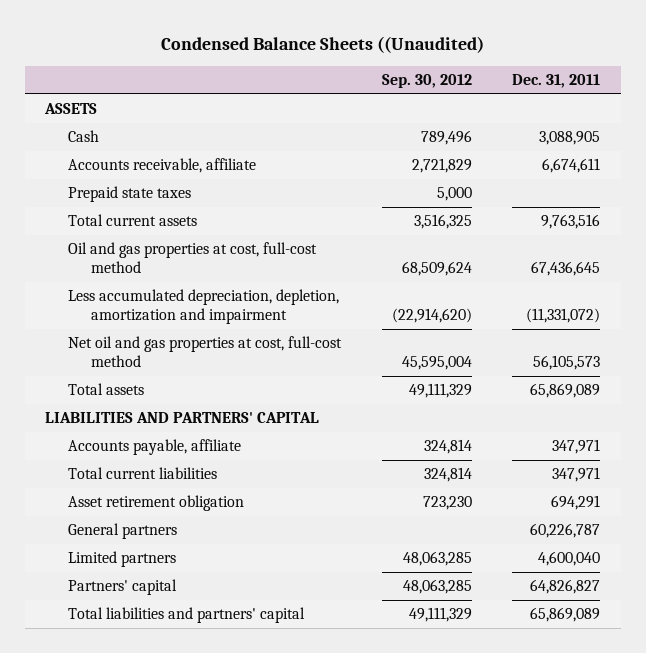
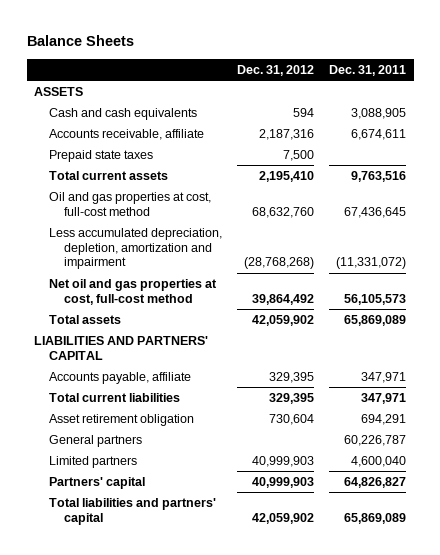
- Condensed Balance Sheets ((Unaudited)
+ Balance Sheets
- | Sep. 30, 2012 | Dec. 31, 2011
+ | Dec. 31, 2012 | Dec. 31, 2011
- Cash | 789,496 | 3,088,905
+ Cash and cash equivalents | 594 | 3,088,905

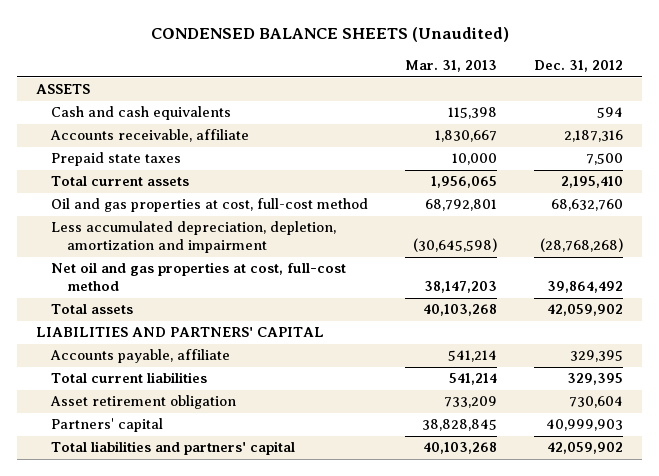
- Balance Sheets
+ CONDENSED BALANCE SHEETS (Unaudited)
- | Dec. 31, 2012 | Dec. 31, 2011
+ | Mar. 31, 2013 | Dec. 31, 2012
- General partners | | 60,226,787
- Limited partners | 40,999,903 | 4,600,040

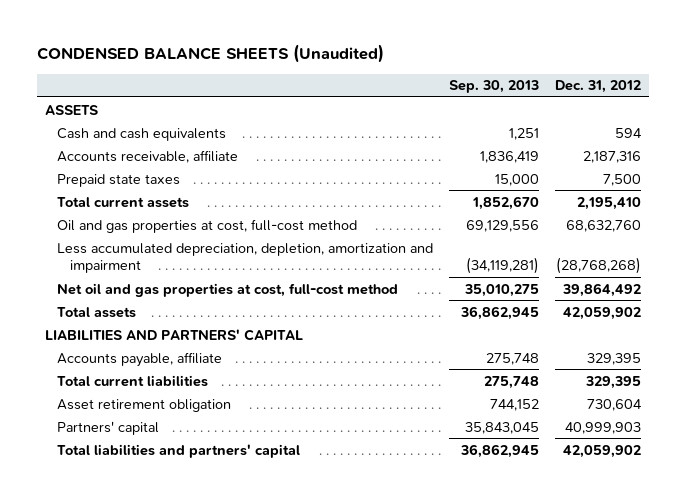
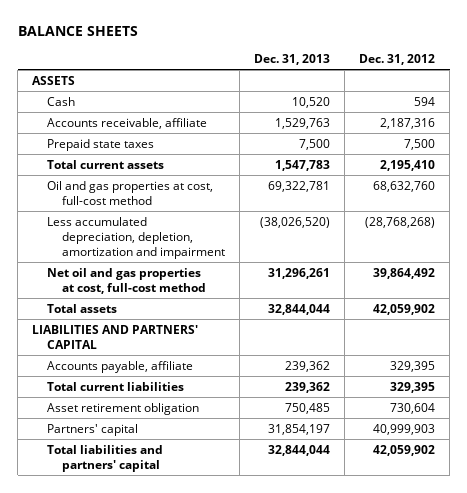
- CONDENSED BALANCE SHEETS (Unaudited)
+ BALANCE SHEETS
- | Sep. 30, 2013 | Dec. 31, 2012
+ | Dec. 31, 2013 | Dec. 31, 2012
- Cash and cash equivalents | 1,251 | 594
+ Cash | 10,520 | 594

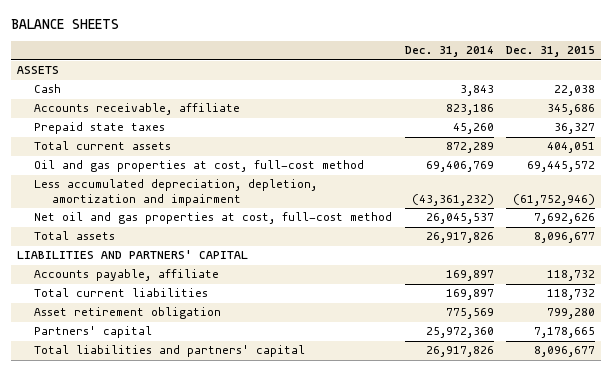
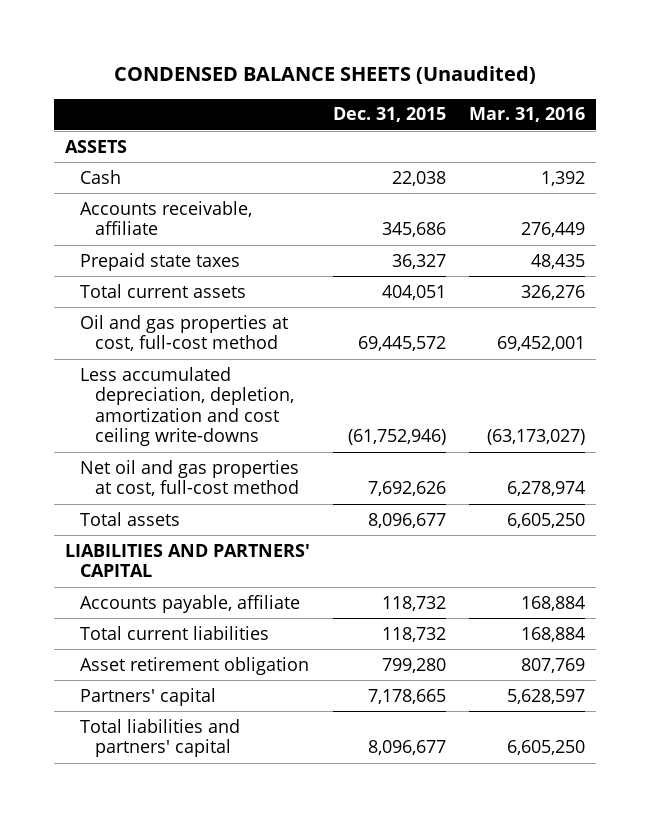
- BALANCE SHEETS
+ CONDENSED BALANCE SHEETS (Unaudited)
- | Dec. 31, 2014 | Dec. 31, 2015
+ | Dec. 31, 2015 | Mar. 31, 2016
- Less accumulated depreciation, depletion, amortization and impairment | (43,361,232) | (61,752,946)
+ Less accumulated depreciation, depletion, amortization and cost ceiling write-downs | (61,752,946) | (63,173,027)

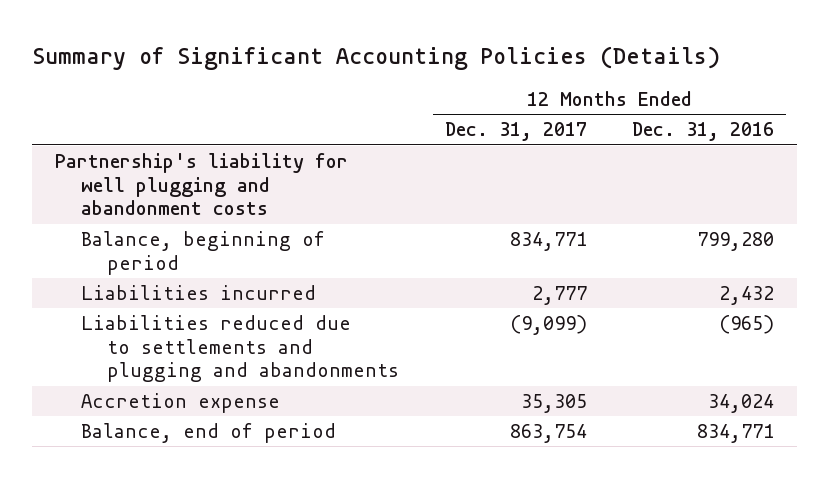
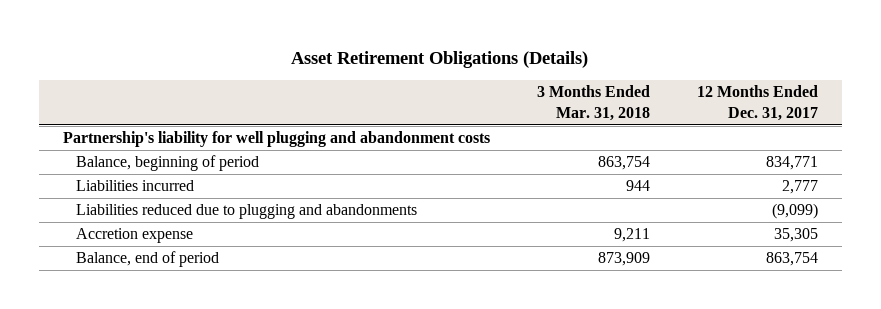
- Summary of Significant Accounting Policies (Details)
+ Asset Retirement Obligations (Details)
- | 12 Months Ended Dec. 31, 2017 | 12 Months Ended Dec. 31, 2016
+ | 3 Months Ended Mar. 31, 2018 | 12 Months Ended Dec. 31, 2017
- Liabilities reduced due to settlements and plugging and abandonments | (9,099) | (965)
+ Liabilities reduced due to plugging and abandonments | | (9,099)

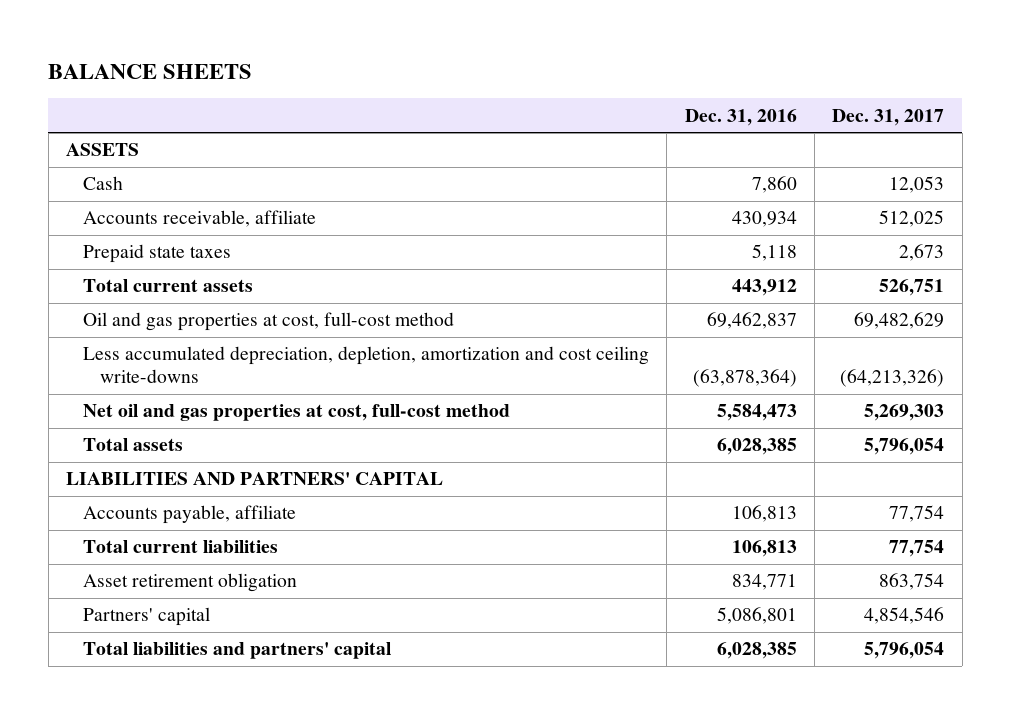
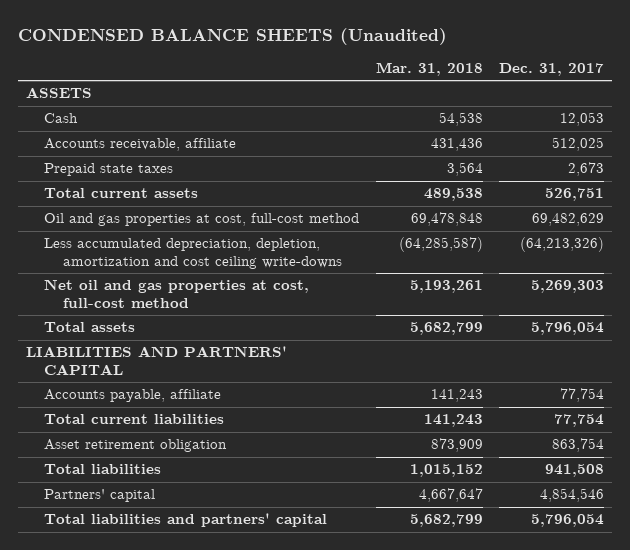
- BALANCE SHEETS
+ CONDENSED BALANCE SHEETS (Unaudited)
- | Dec. 31, 2016 | Dec. 31, 2017
+ | Mar. 31, 2018 | Dec. 31, 2017
+ Total liabilities | 1,015,152 | 941,508

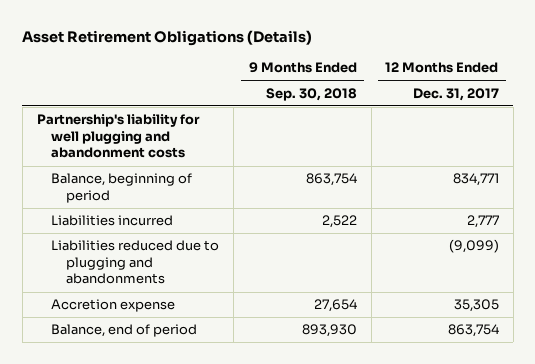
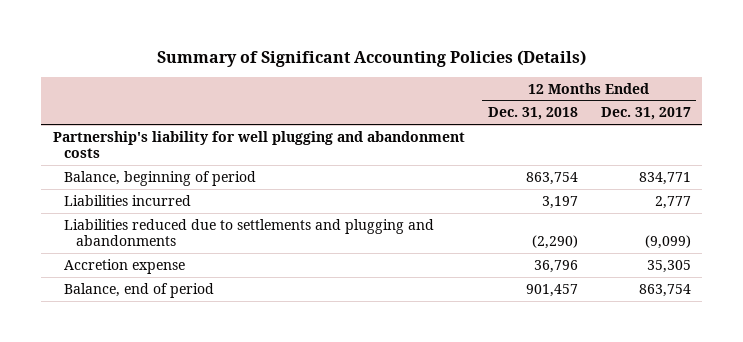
- Asset Retirement Obligations (Details)
+ Summary of Significant Accounting Policies (Details)
- | 9 Months Ended Sep. 30, 2018 | 12 Months Ended Dec. 31, 2017
+ | 12 Months Ended Dec. 31, 2018 | 12 Months Ended Dec. 31, 2017
- Liabilities reduced due to plugging and abandonments | | (9,099)
+ Liabilities reduced due to settlements and plugging and abandonments | (2,290) | (9,099)

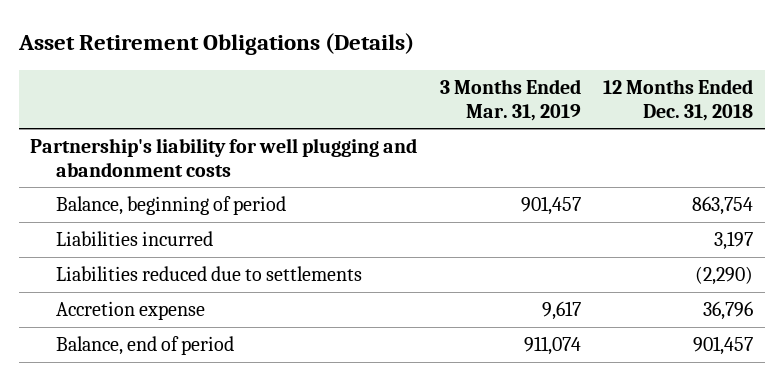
- Summary of Significant Accounting Policies (Details)
+ Asset Retirement Obligations (Details)
- | 12 Months Ended Dec. 31, 2018 | 12 Months Ended Dec. 31, 2017
+ | 3 Months Ended Mar. 31, 2019 | 12 Months Ended Dec. 31, 2018
- Liabilities reduced due to settlements and plugging and abandonments | (2,290) | (9,099)
+ Liabilities reduced due to settlements | | (2,290)

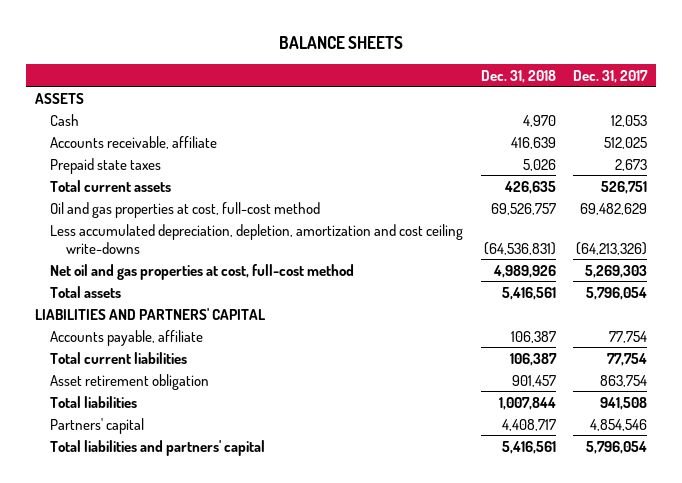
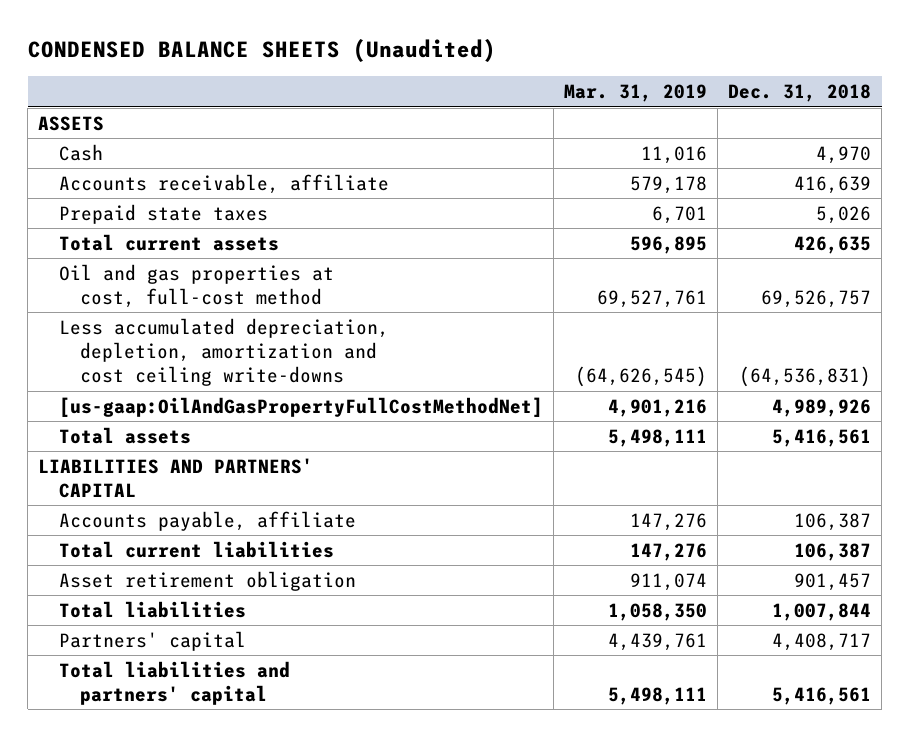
- BALANCE SHEETS
+ CONDENSED BALANCE SHEETS (Unaudited)
- | Dec. 31, 2018 | Dec. 31, 2017
+ | Mar. 31, 2019 | Dec. 31, 2018
- Net oil and gas properties at cost, full-cost method | 4,989,926 | 5,269,303
+ [us-gaap:OilAndGasPropertyFullCostMethodNet] | 4,901,216 | 4,989,926

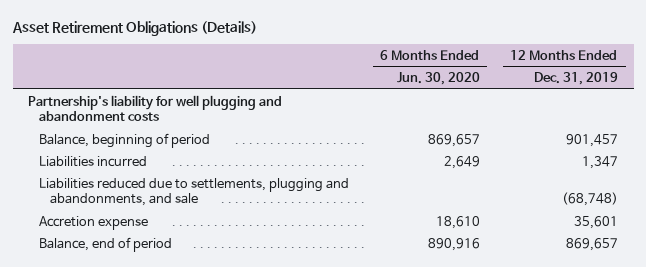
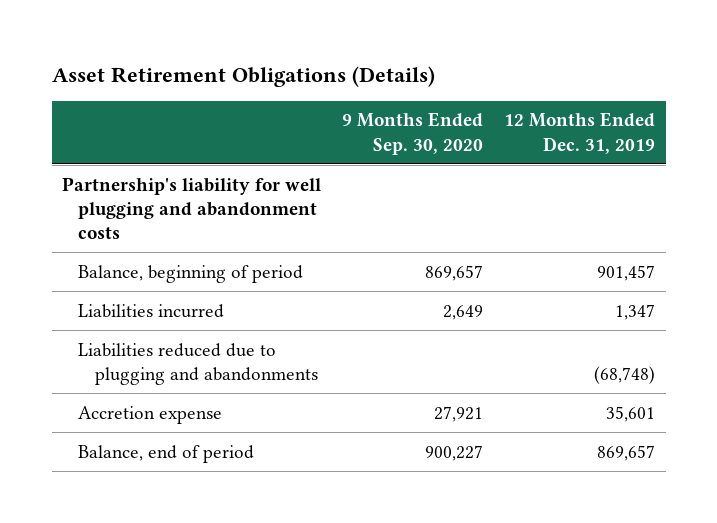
- | 6 Months Ended Jun. 30, 2020 | 12 Months Ended Dec. 31, 2019
+ | 9 Months Ended Sep. 30, 2020 | 12 Months Ended Dec. 31, 2019
- Liabilities reduced due to settlements, plugging and abandonments, and sale | | (68,748)
+ Liabilities reduced due to plugging and abandonments | | (68,748)

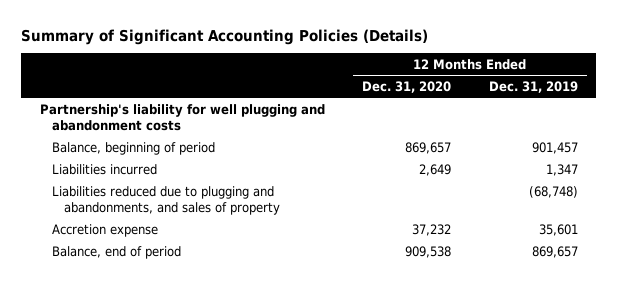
- Asset Retirement Obligations (Details)
+ Summary of Significant Accounting Policies (Details)
- | 9 Months Ended Sep. 30, 2020 | 12 Months Ended Dec. 31, 2019
+ | 12 Months Ended Dec. 31, 2020 | 12 Months Ended Dec. 31, 2019
- Liabilities reduced due to plugging and abandonments | | (68,748)
+ Liabilities reduced due to plugging and abandonments, and sales of property | | (68,748)

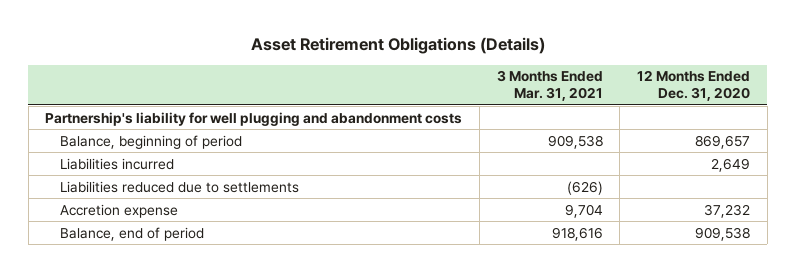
- Summary of Significant Accounting Policies (Details)
+ Asset Retirement Obligations (Details)
- | 12 Months Ended Dec. 31, 2020 | 12 Months Ended Dec. 31, 2019
+ | 3 Months Ended Mar. 31, 2021 | 12 Months Ended Dec. 31, 2020
- Liabilities reduced due to plugging and abandonments, and sales of property | | (68,748)
+ Liabilities reduced due to settlements | (626) |

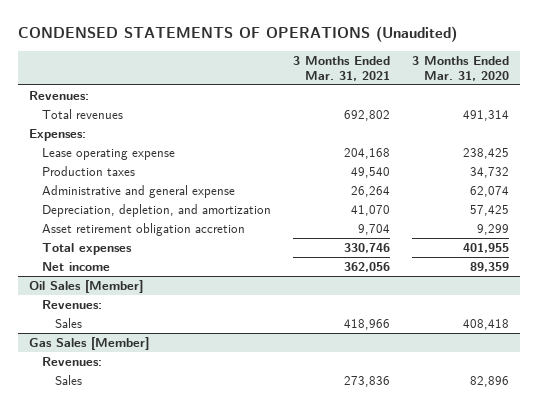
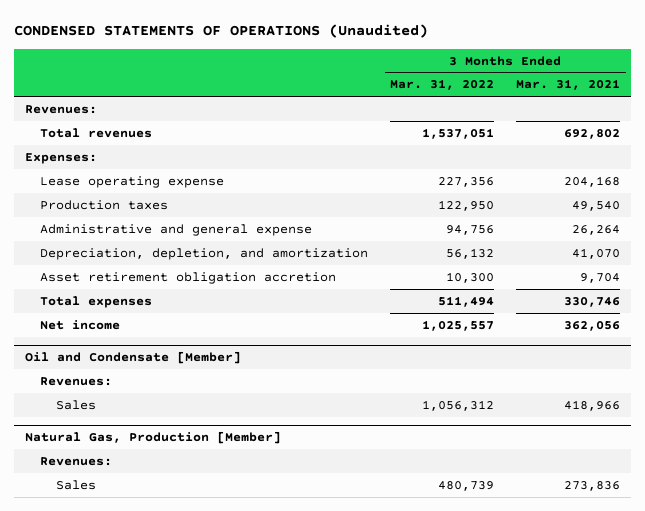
- | 3 Months Ended Mar. 31, 2021 | 3 Months Ended Mar. 31, 2020
+ | 3 Months Ended Mar. 31, 2022 | 3 Months Ended Mar. 31, 2021
- Oil Sales [Member]
+ Oil and Condensate [Member]
- Gas Sales [Member]
+ Natural Gas, Production [Member]

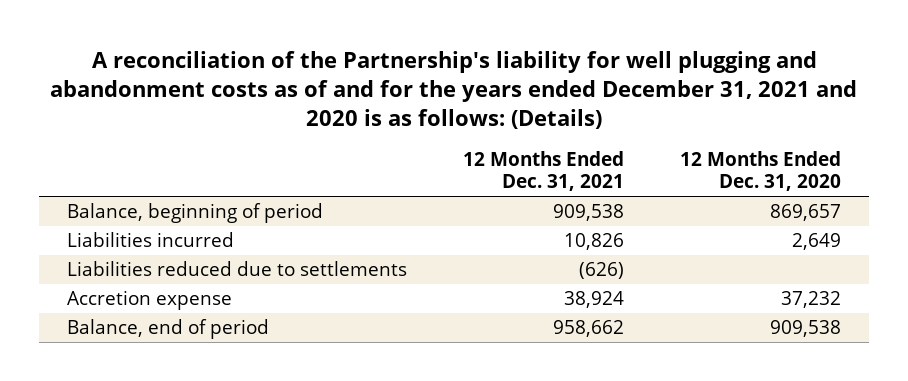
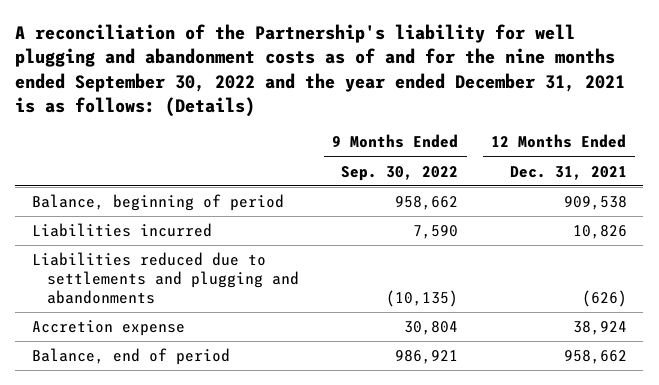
- A reconciliation of the Partnership's liability for well plugging and abandonment costs as of and for the years ended December 31, 2021 and 2020 is as follows: (Details)
+ A reconciliation of the Partnership's liability for well plugging and abandonment costs as of and for the nine months ended September 30, 2022 and the year ended December 31, 2021 is as follows: (Details)
- | 12 Months Ended Dec. 31, 2021 | 12 Months Ended Dec. 31, 2020
+ | 9 Months Ended Sep. 30, 2022 | 12 Months Ended Dec. 31, 2021
- Liabilities reduced due to settlements | (626) |
+ Liabilities reduced due to settlements and plugging and abandonments | (10,135) | (626)

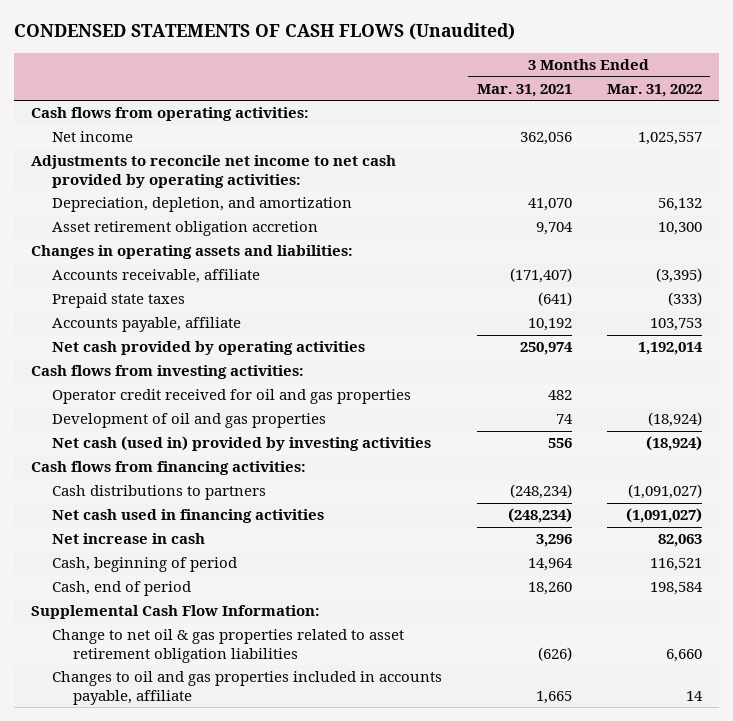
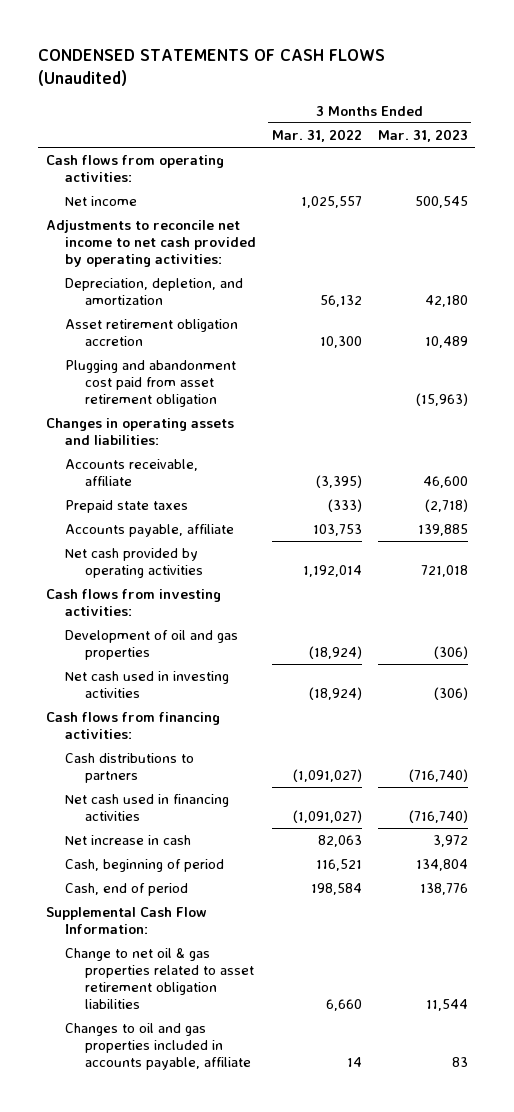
- | 3 Months Ended Mar. 31, 2021 | 3 Months Ended Mar. 31, 2022
+ | 3 Months Ended Mar. 31, 2022 | 3 Months Ended Mar. 31, 2023
+ Plugging and abandonment cost paid from asset retirement obligation | | (15,963)
- Operator credit received for oil and gas properties | 482 |
- Net cash (used in) provided by investing activities | 556 | (18,924)
+ Net cash used in investing activities | (18,924) | (306)

